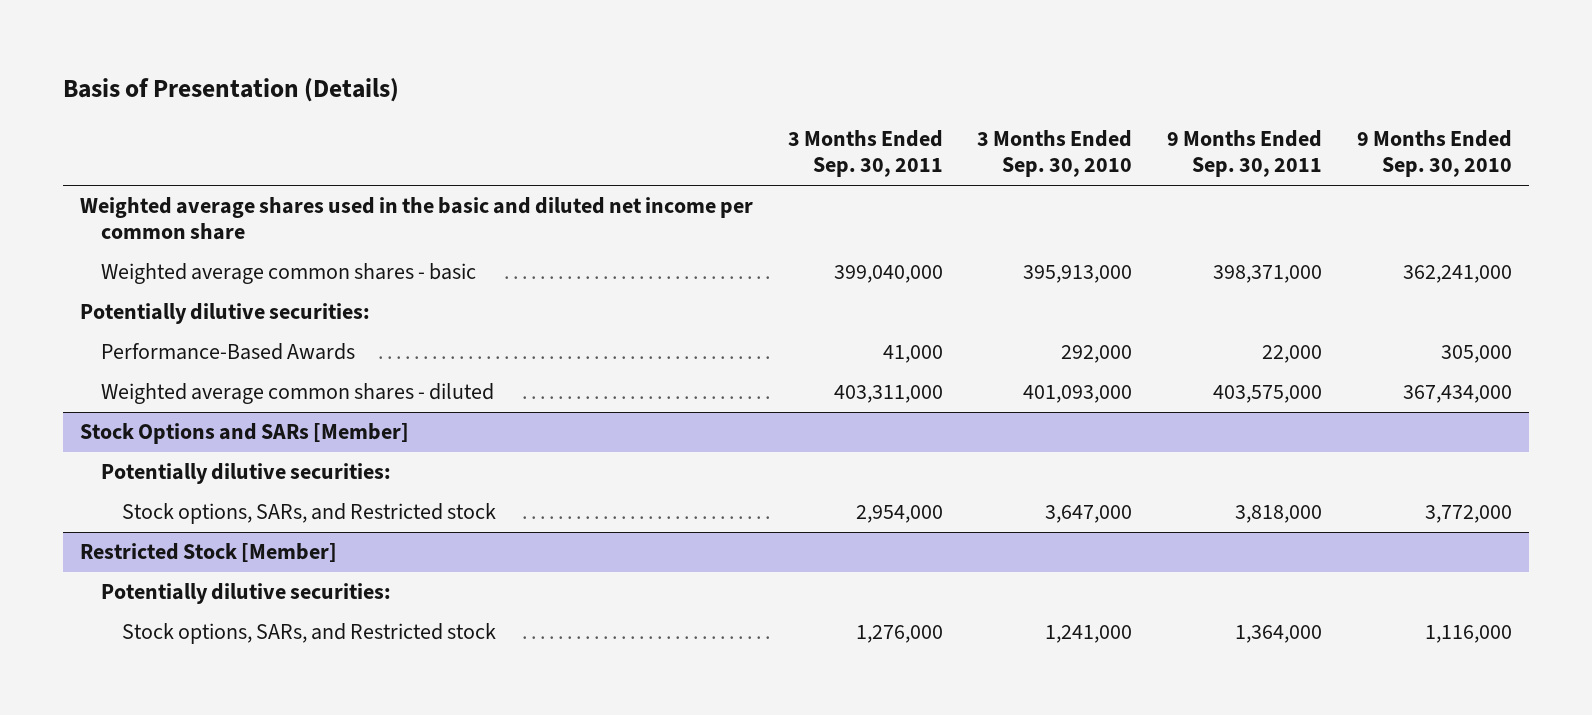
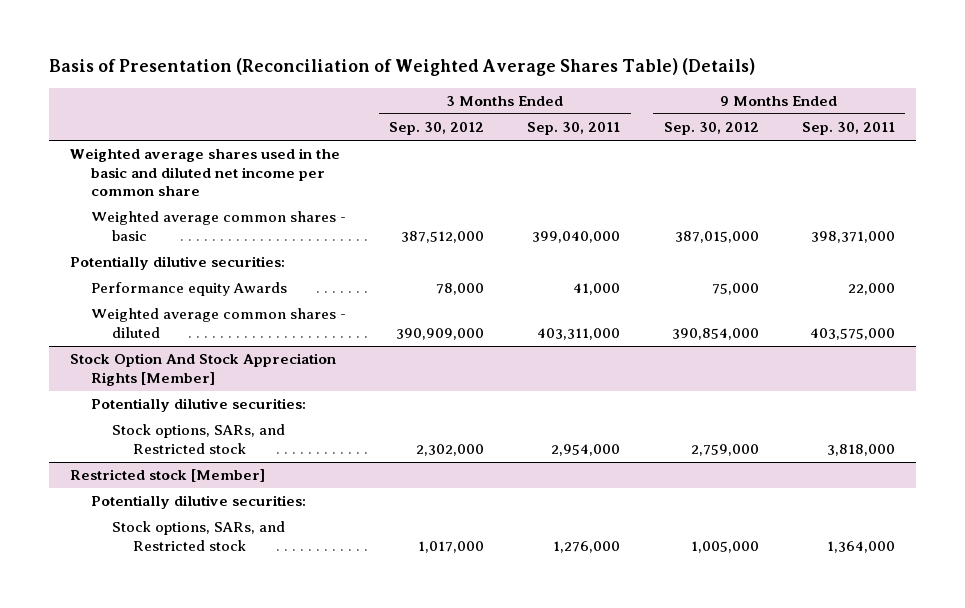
- Basis of Presentation (Details)
+ Basis of Presentation (Reconciliation of Weighted Average Shares Table) (Details)
- | 3 Months Ended Sep. 30, 2011 | 3 Months Ended Sep. 30, 2010 | 9 Months Ended Sep. 30, 2011 | 9 Months Ended Sep. 30, 2010
+ | 3 Months Ended Sep. 30, 2012 | 3 Months Ended Sep. 30, 2011 | 9 Months Ended Sep. 30, 2012 | 9 Months Ended Sep. 30, 2011
- Performance-Based Awards | 41,000 | 292,000 | 22,000 | 305,000
+ Performance equity Awards | 78,000 | 41,000 | 75,000 | 22,000
- Stock Options and SARs [Member]
+ Stock Option And Stock Appreciation Rights [Member]
- Restricted Stock [Member]
+ Restricted stock [Member]

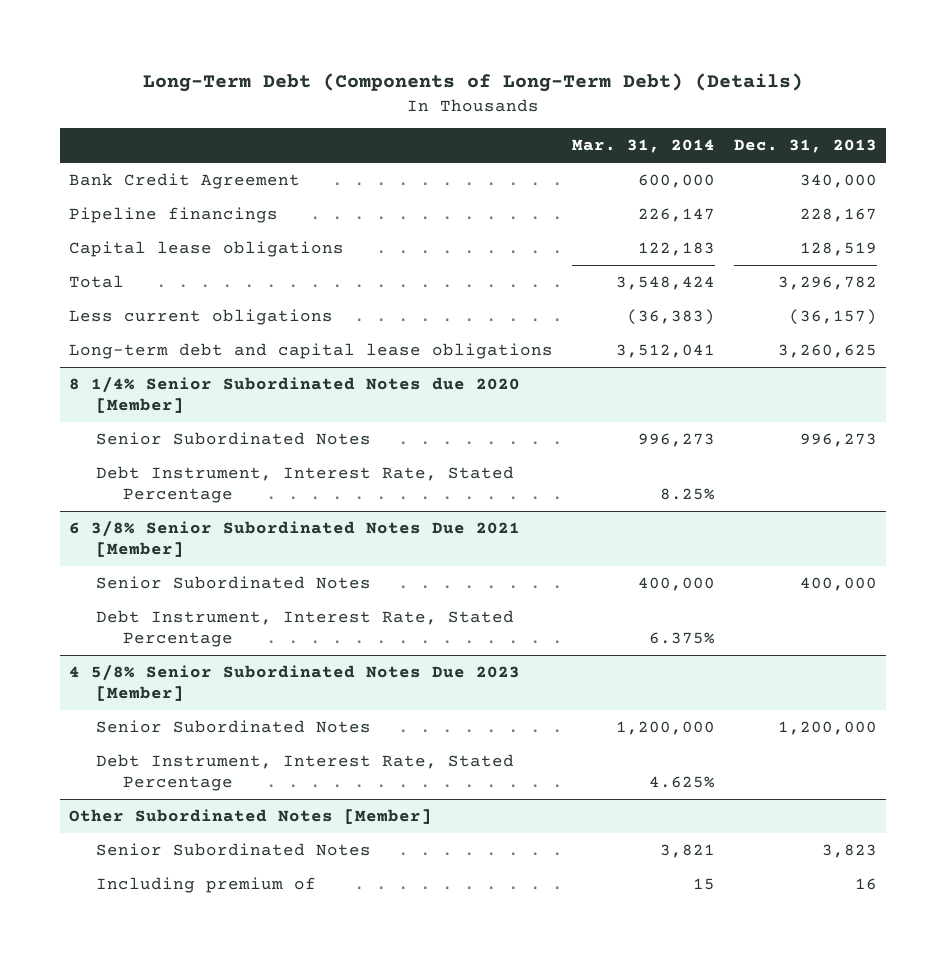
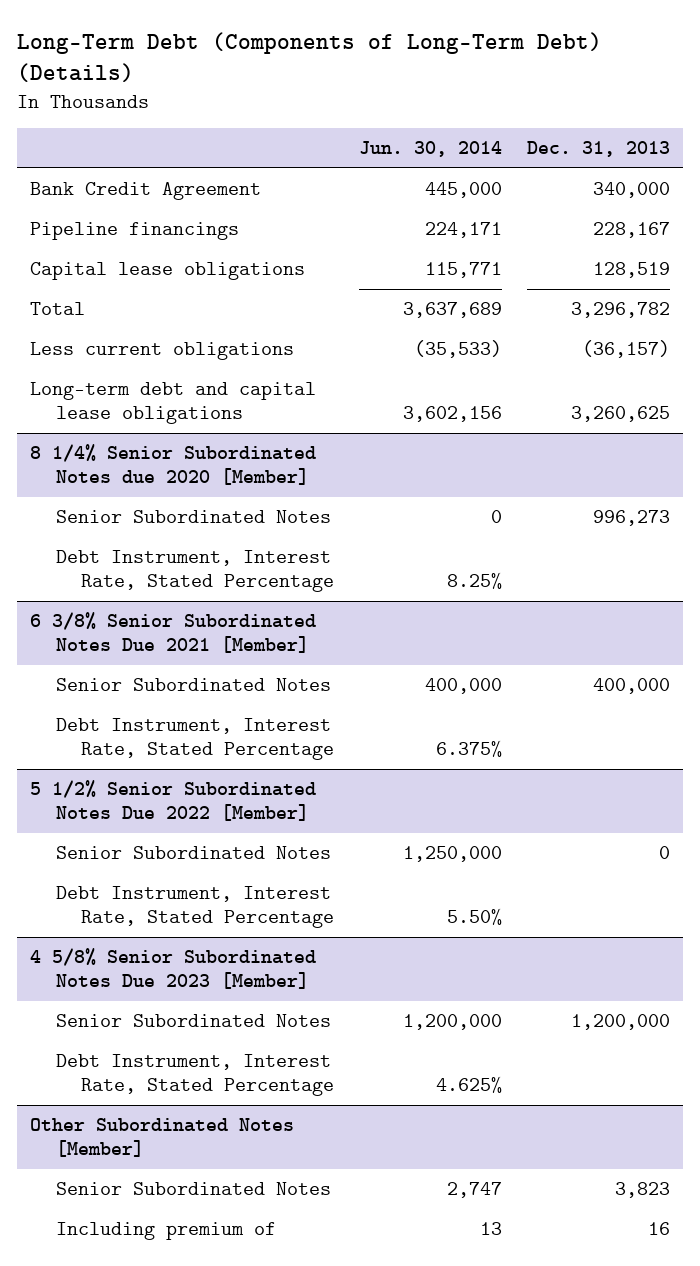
- | Mar. 31, 2014 | Dec. 31, 2013
+ | Jun. 30, 2014 | Dec. 31, 2013
+ 5 1/2% Senior Subordinated Notes Due 2022 [Member]
+ Senior Subordinated Notes | 1,250,000 | 0
+ Debt Instrument, Interest Rate, Stated Percentage | 5.50% |

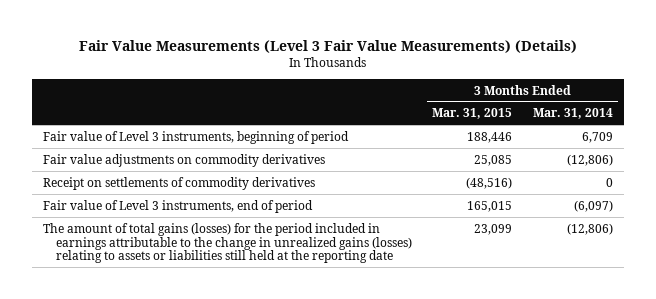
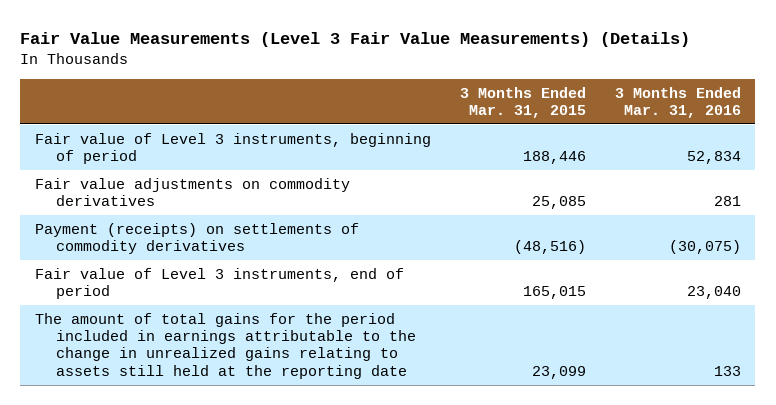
- | 3 Months Ended Mar. 31, 2015 | 3 Months Ended Mar. 31, 2014
+ | 3 Months Ended Mar. 31, 2015 | 3 Months Ended Mar. 31, 2016
- Receipt on settlements of commodity derivatives | (48,516) | 0
+ Payment (receipts) on settlements of commodity derivatives | (48,516) | (30,075)
- The amount of total gains (losses) for the period included in earnings attributable to the change in unrealized gains (losses) relating to assets or liabilities still held at the reporting date | 23,099 | (12,806)
+ The amount of total gains for the period included in earnings attributable to the change in unrealized gains relating to assets still held at the reporting date | 23,099 | 133

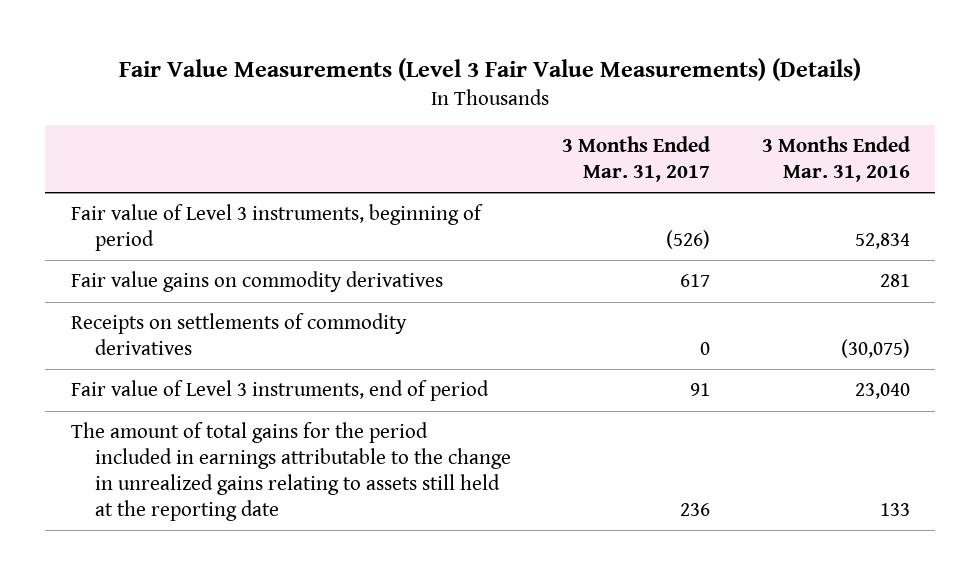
- | 3 Months Ended Mar. 31, 2015 | 3 Months Ended Mar. 31, 2016
+ | 3 Months Ended Mar. 31, 2017 | 3 Months Ended Mar. 31, 2016
- Fair value adjustments on commodity derivatives | 25,085 | 281
- Payment (receipts) on settlements of commodity derivatives | (48,516) | (30,075)
+ Fair value gains on commodity derivatives | 617 | 281
+ Receipts on settlements of commodity derivatives | 0 | (30,075)

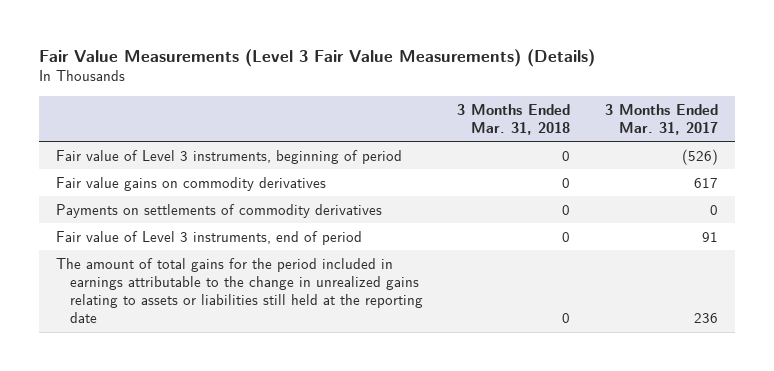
- | 3 Months Ended Mar. 31, 2017 | 3 Months Ended Mar. 31, 2016
+ | 3 Months Ended Mar. 31, 2018 | 3 Months Ended Mar. 31, 2017
- Receipts on settlements of commodity derivatives | 0 | (30,075)
+ Payments on settlements of commodity derivatives | 0 | 0
- The amount of total gains for the period included in earnings attributable to the change in unrealized gains relating to assets still held at the reporting date | 236 | 133
+ The amount of total gains for the period included in earnings attributable to the change in unrealized gains relating to assets or liabilities still held at the reporting date | 0 | 236

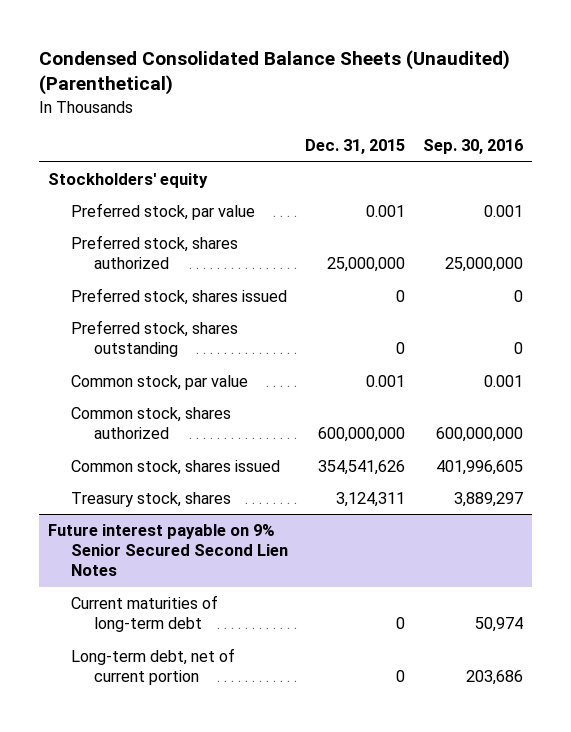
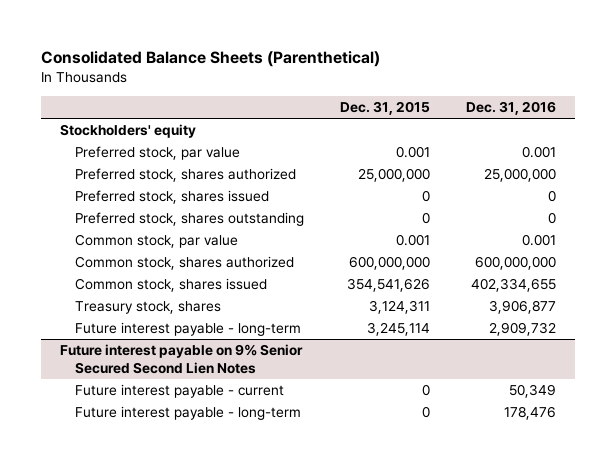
- Condensed Consolidated Balance Sheets (Unaudited) (Parenthetical)
+ Consolidated Balance Sheets (Parenthetical)
- | Dec. 31, 2015 | Sep. 30, 2016
+ | Dec. 31, 2015 | Dec. 31, 2016
+ Future interest payable - long-term | 3,245,114 | 2,909,732
@ Future interest payable on 9% Senior Secured Second Lien Notes
- Current maturities of long-term debt | 0 | 50,974
- Long-term debt, net of current portion | 0 | 203,686
+ Future interest payable - current | 0 | 50,349
+ Future interest payable - long-term | 0 | 178,476

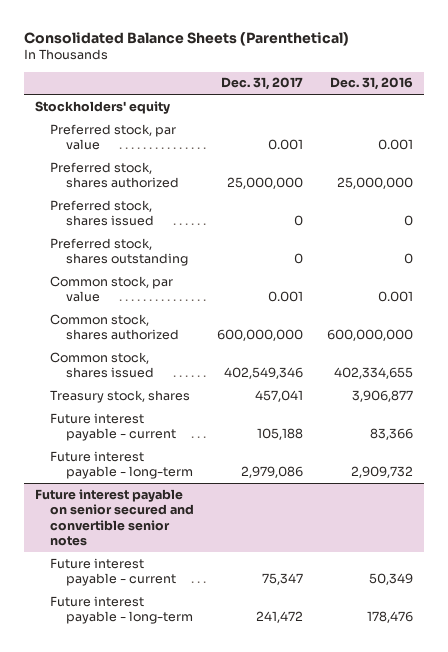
- | Dec. 31, 2015 | Dec. 31, 2016
+ | Dec. 31, 2017 | Dec. 31, 2016
+ Future interest payable - current | 105,188 | 83,366
- Future interest payable on 9% Senior Secured Second Lien Notes
+ Future interest payable on senior secured and convertible senior notes

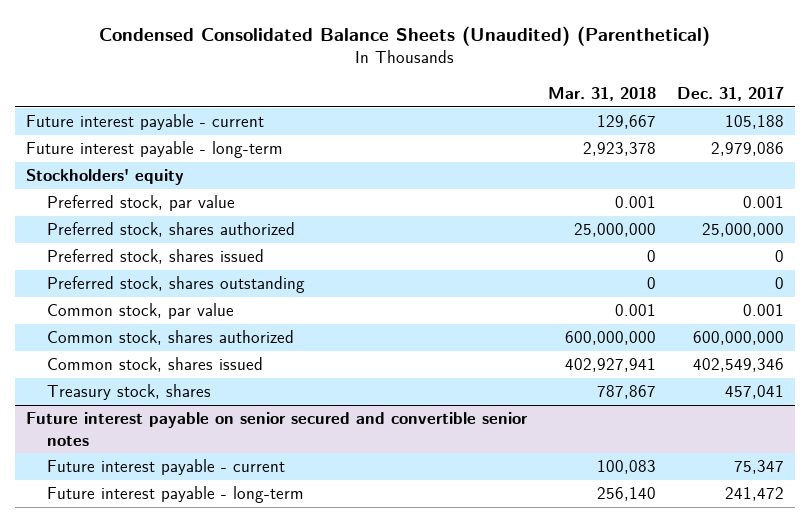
- Consolidated Balance Sheets (Parenthetical)
+ Condensed Consolidated Balance Sheets (Unaudited) (Parenthetical)
- | Dec. 31, 2017 | Dec. 31, 2016
+ | Mar. 31, 2018 | Dec. 31, 2017
moved up: Future interest payable - current | 129,667 | 105,188
moved up: Future interest payable - long-term | 2,923,378 | 2,979,086

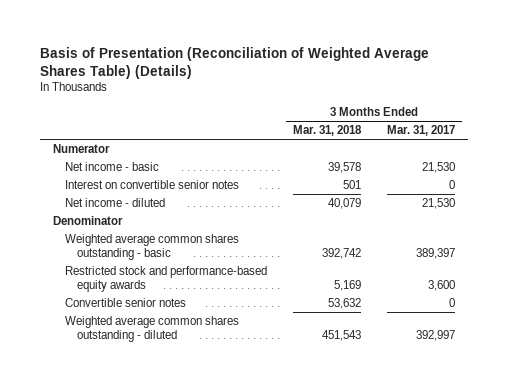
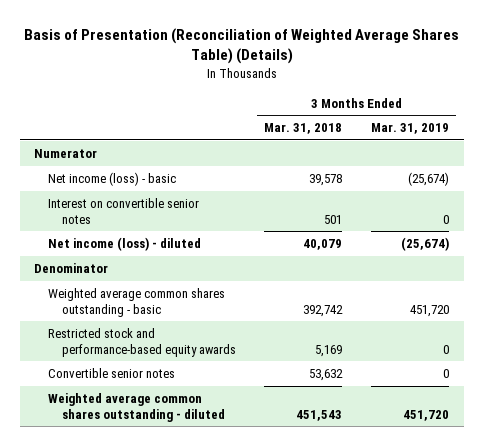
- | 3 Months Ended Mar. 31, 2018 | 3 Months Ended Mar. 31, 2017
+ | 3 Months Ended Mar. 31, 2018 | 3 Months Ended Mar. 31, 2019
- Net income - basic | 39,578 | 21,530
+ Net income (loss) - basic | 39,578 | (25,674)
- Net income - diluted | 40,079 | 21,530
+ Net income (loss) - diluted | 40,079 | (25,674)

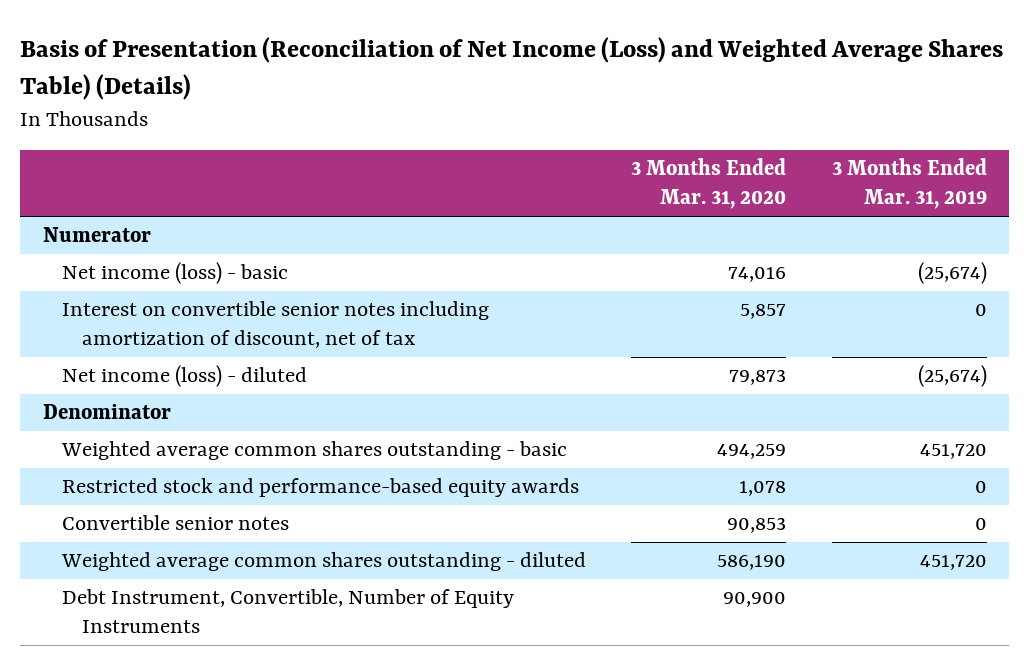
- Basis of Presentation (Reconciliation of Weighted Average Shares Table) (Details)
+ Basis of Presentation (Reconciliation of Net Income (Loss) and Weighted Average Shares Table) (Details)
- | 3 Months Ended Mar. 31, 2018 | 3 Months Ended Mar. 31, 2019
+ | 3 Months Ended Mar. 31, 2020 | 3 Months Ended Mar. 31, 2019
- Interest on convertible senior notes | 501 | 0
+ Interest on convertible senior notes including amortization of discount, net of tax | 5,857 | 0
+ Debt Instrument, Convertible, Number of Equity Instruments | 90,900 |

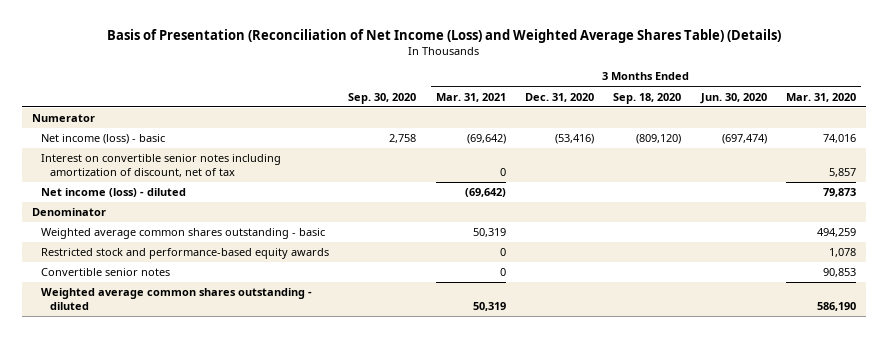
- | 3 Months Ended Mar. 31, 2020 | 3 Months Ended Mar. 31, 2019
+ | Sep. 30, 2020 | 3 Months Ended Mar. 31, 2021 | 3 Months Ended Dec. 31, 2020 | 3 Months Ended Sep. 18, 2020 | 3 Months Ended Jun. 30, 2020 | 3 Months Ended Mar. 31, 2020
- Debt Instrument, Convertible, Number of Equity Instruments | 90,900 |

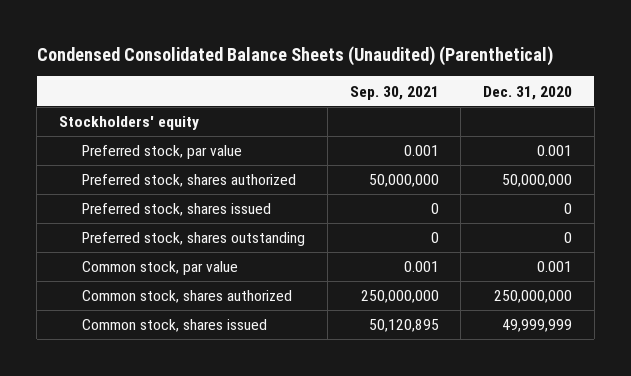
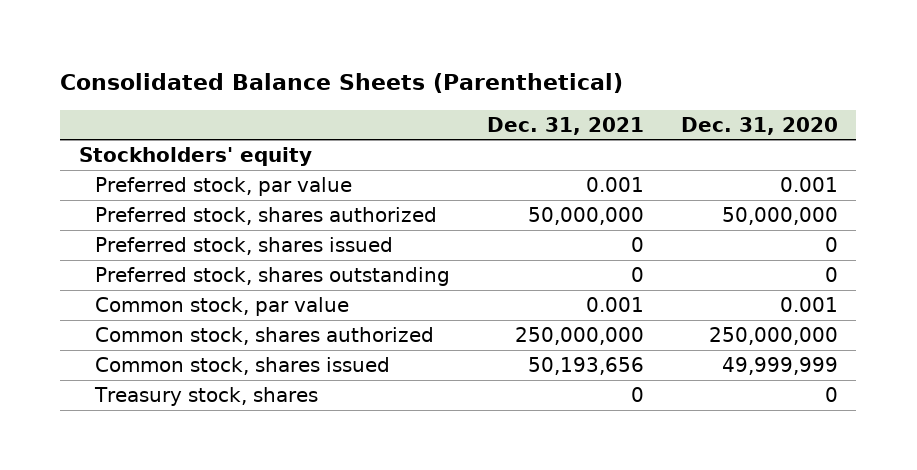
- Condensed Consolidated Balance Sheets (Unaudited) (Parenthetical)
+ Consolidated Balance Sheets (Parenthetical)
- | Sep. 30, 2021 | Dec. 31, 2020
+ | Dec. 31, 2021 | Dec. 31, 2020
+ Treasury stock, shares | 0 | 0

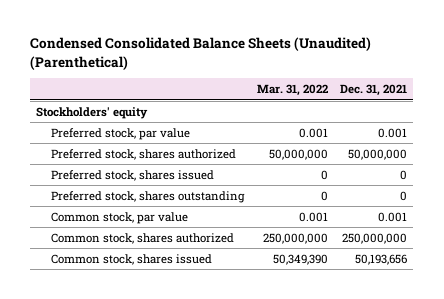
- Consolidated Balance Sheets (Parenthetical)
+ Condensed Consolidated Balance Sheets (Unaudited) (Parenthetical)
- | Dec. 31, 2021 | Dec. 31, 2020
+ | Mar. 31, 2022 | Dec. 31, 2021
- Treasury stock, shares | 0 | 0

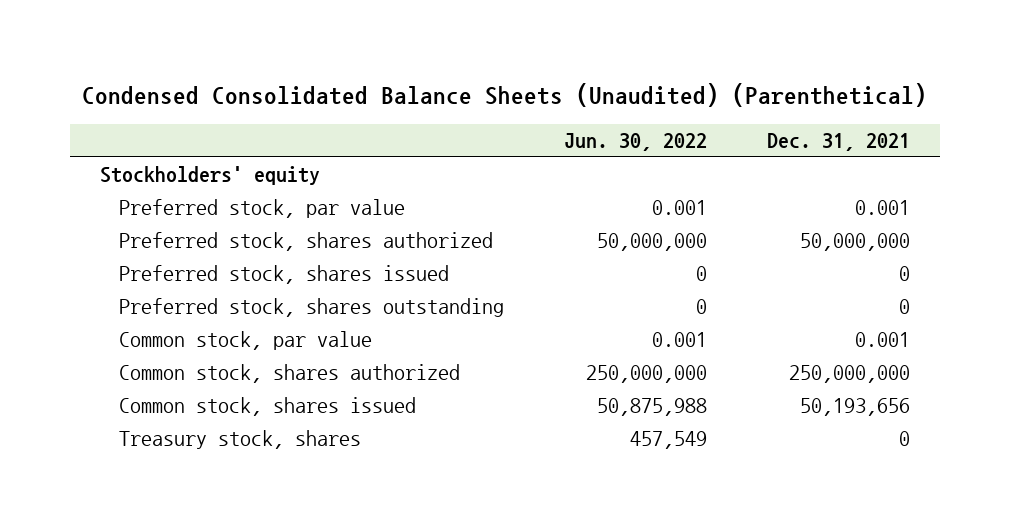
- | Mar. 31, 2022 | Dec. 31, 2021
+ | Jun. 30, 2022 | Dec. 31, 2021
+ Treasury stock, shares | 457,549 | 0

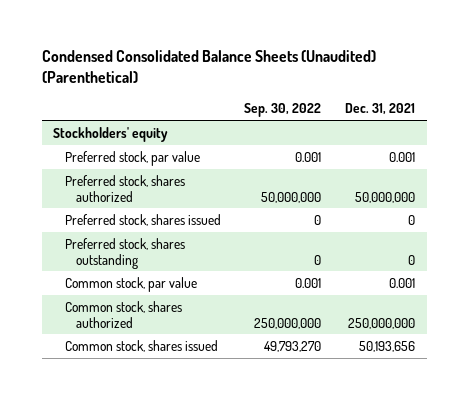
- | Jun. 30, 2022 | Dec. 31, 2021
+ | Sep. 30, 2022 | Dec. 31, 2021
- Treasury stock, shares | 457,549 | 0

